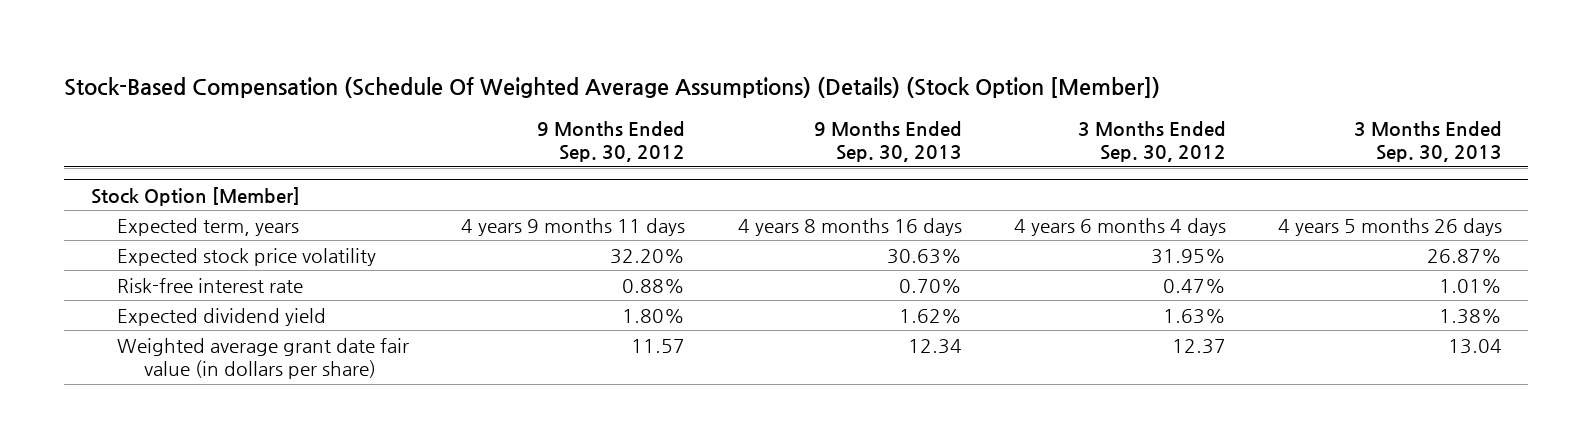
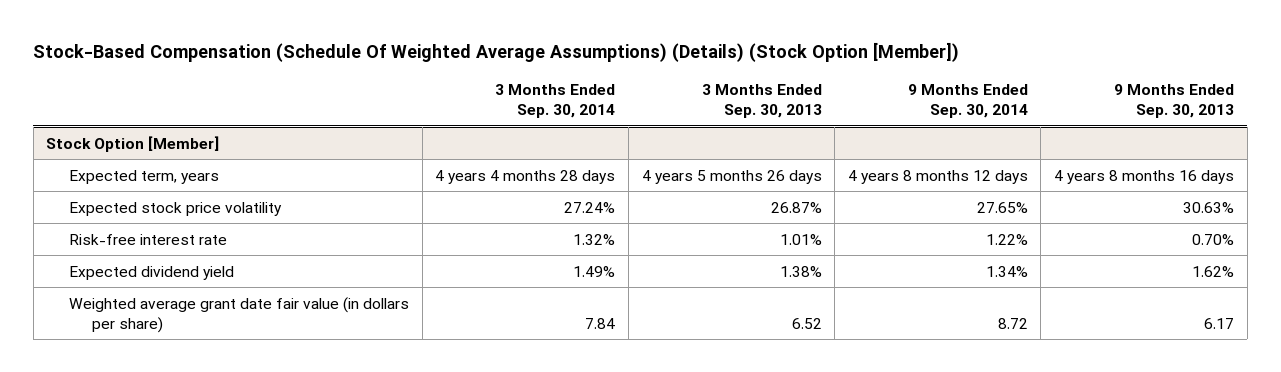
- | 9 Months Ended Sep. 30, 2012 | 9 Months Ended Sep. 30, 2013 | 3 Months Ended Sep. 30, 2012 | 3 Months Ended Sep. 30, 2013
+ | 3 Months Ended Sep. 30, 2014 | 3 Months Ended Sep. 30, 2013 | 9 Months Ended Sep. 30, 2014 | 9 Months Ended Sep. 30, 2013
@ Stock Option [Member]
- Weighted average grant date fair value (in dollars per share) | 11.57 | 12.34 | 12.37 | 13.04
+ Weighted average grant date fair value (in dollars per share) | 7.84 | 6.52 | 8.72 | 6.17

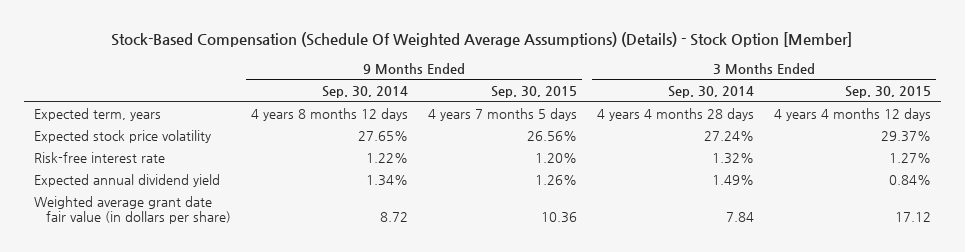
- Stock-Based Compensation (Schedule Of Weighted Average Assumptions) (Details) (Stock Option [Member])
+ Stock-Based Compensation (Schedule Of Weighted Average Assumptions) (Details) - Stock Option [Member]
- | 3 Months Ended Sep. 30, 2014 | 3 Months Ended Sep. 30, 2013 | 9 Months Ended Sep. 30, 2014 | 9 Months Ended Sep. 30, 2013
+ | 9 Months Ended Sep. 30, 2014 | 9 Months Ended Sep. 30, 2015 | 3 Months Ended Sep. 30, 2014 | 3 Months Ended Sep. 30, 2015
- Stock Option [Member]
- Expected dividend yield | 1.49% | 1.38% | 1.34% | 1.62%
+ Expected annual dividend yield | 1.34% | 1.26% | 1.49% | 0.84%

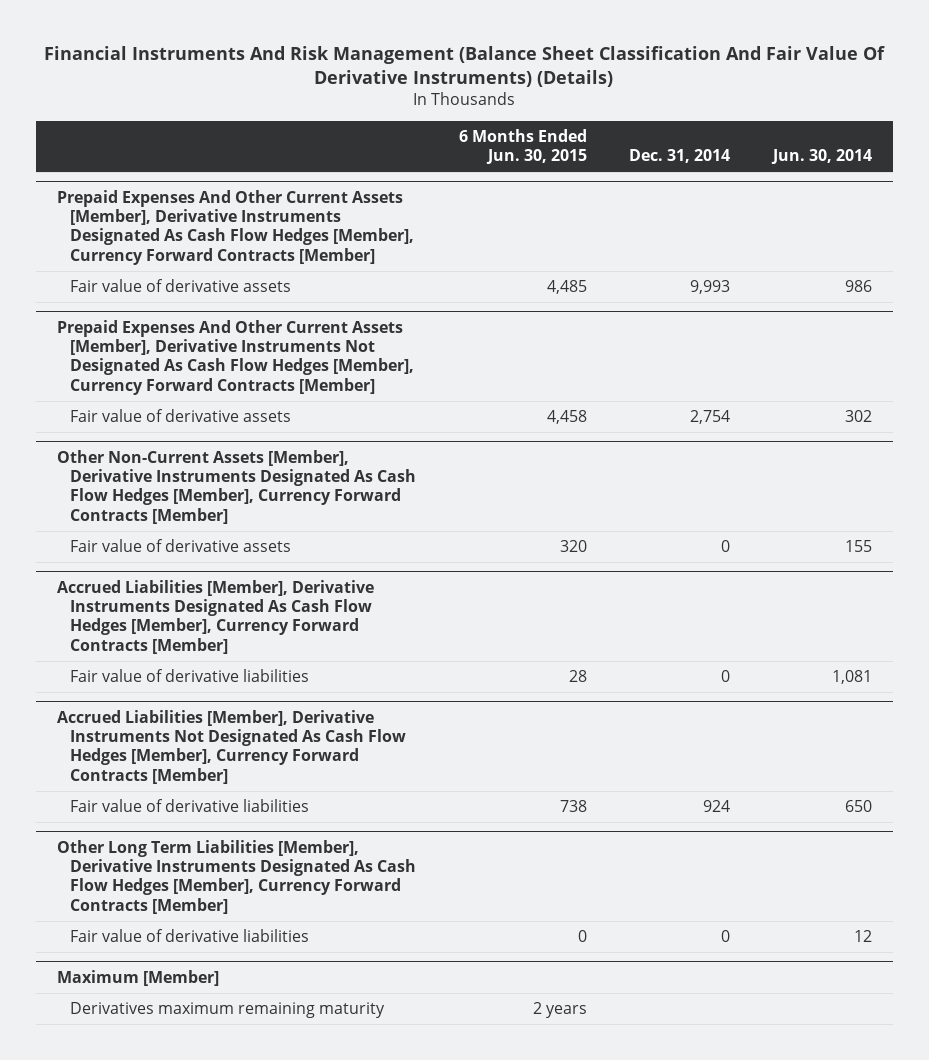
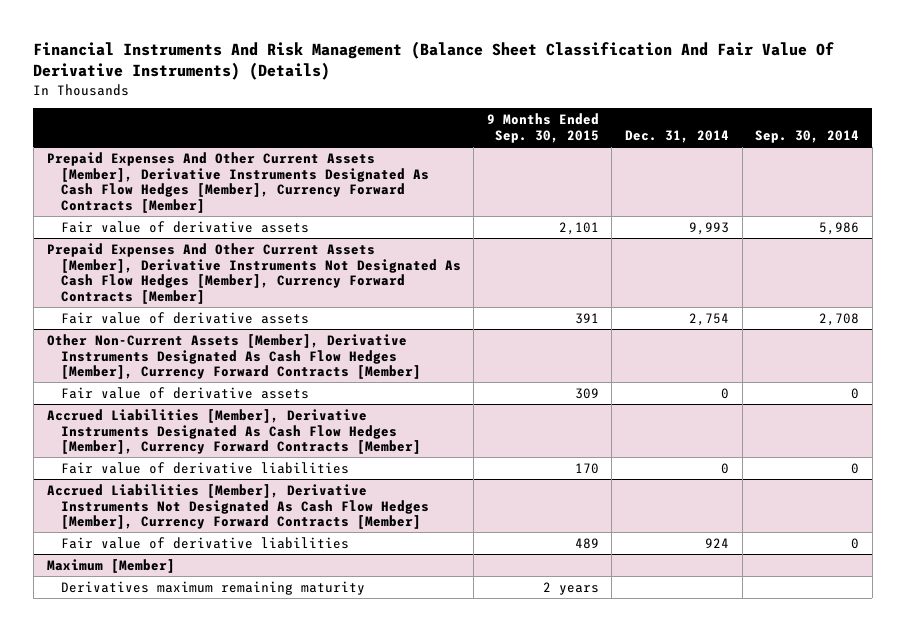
- | 6 Months Ended Jun. 30, 2015 | Dec. 31, 2014 | Jun. 30, 2014
+ | 9 Months Ended Sep. 30, 2015 | Dec. 31, 2014 | Sep. 30, 2014
- Other Long Term Liabilities [Member], Derivative Instruments Designated As Cash Flow Hedges [Member], Currency Forward Contracts [Member]
- Fair value of derivative liabilities | 0 | 0 | 12

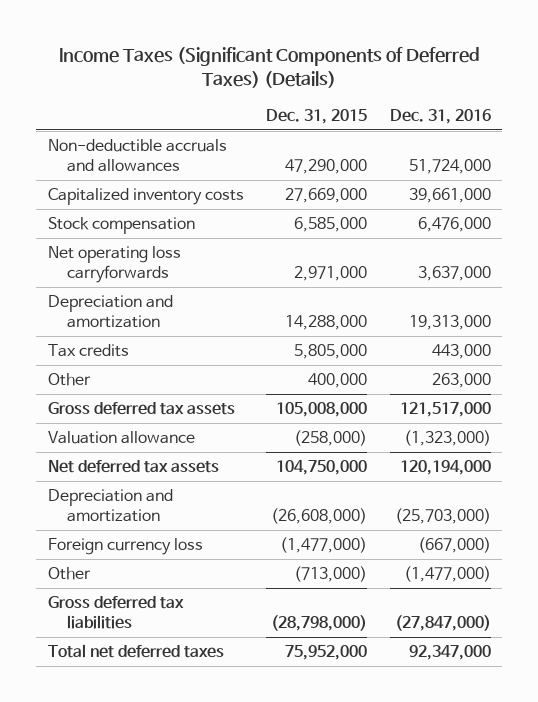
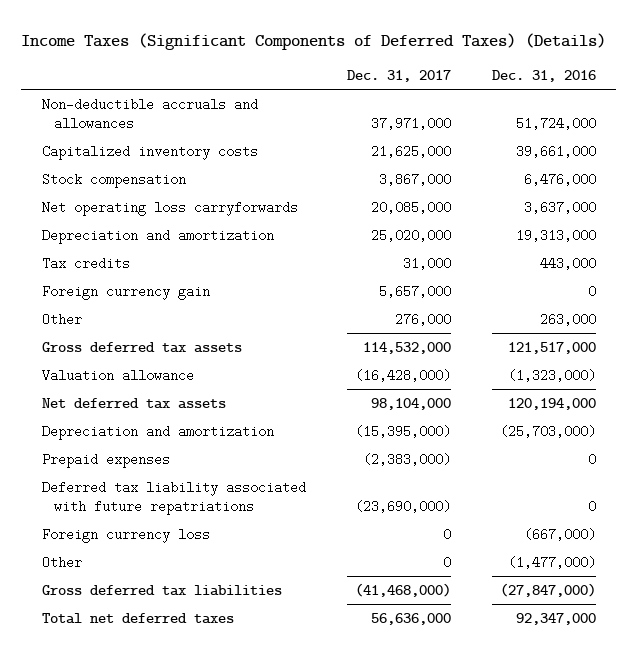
- | Dec. 31, 2015 | Dec. 31, 2016
+ | Dec. 31, 2017 | Dec. 31, 2016
+ Foreign currency gain | 5,657,000 | 0
+ Prepaid expenses | (2,383,000) | 0
+ Deferred tax liability associated with future repatriations | (23,690,000) | 0

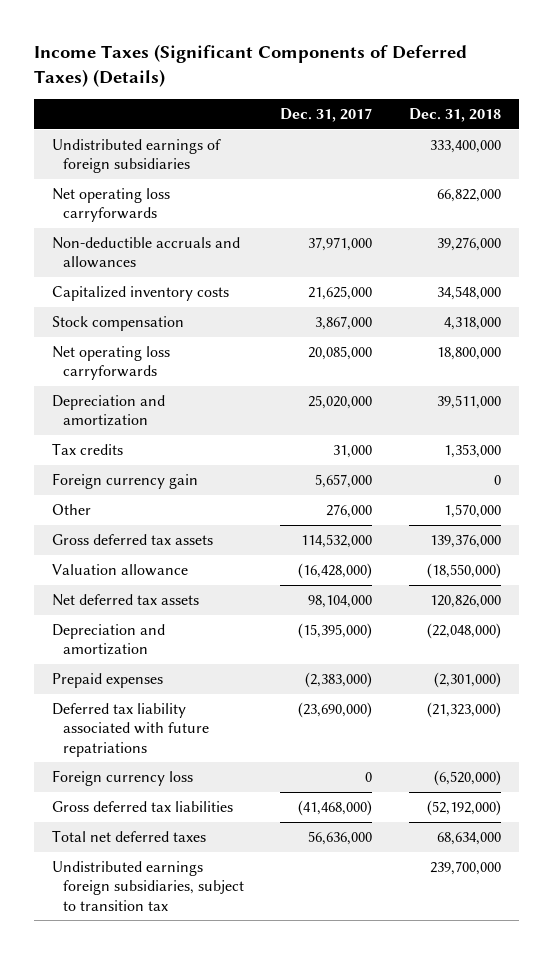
- | Dec. 31, 2017 | Dec. 31, 2016
+ | Dec. 31, 2017 | Dec. 31, 2018
+ Undistributed earnings of foreign subsidiaries | | 333,400,000
+ Net operating loss carryforwards | | 66,822,000
- Other | 0 | (1,477,000)
+ Undistributed earnings foreign subsidiaries, subject to transition tax | | 239,700,000

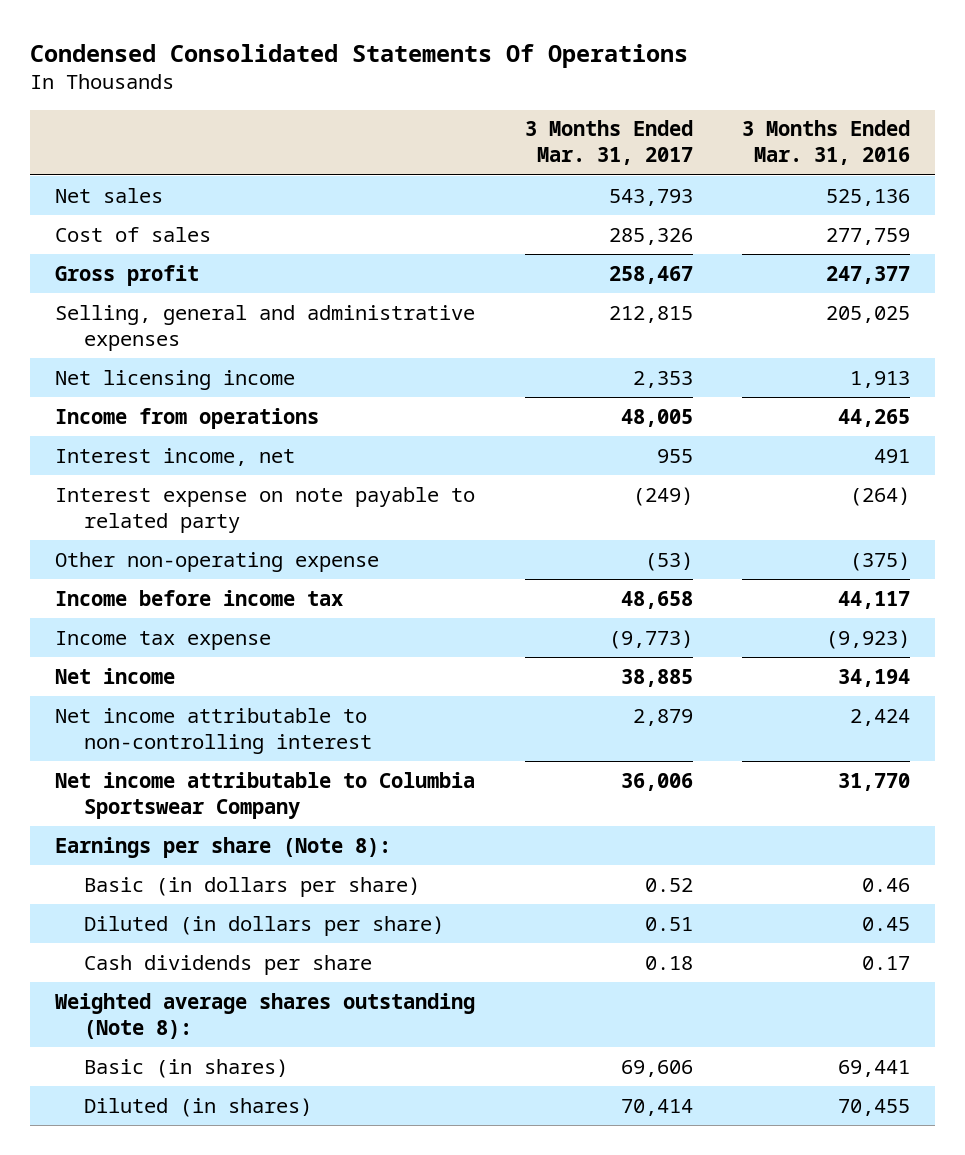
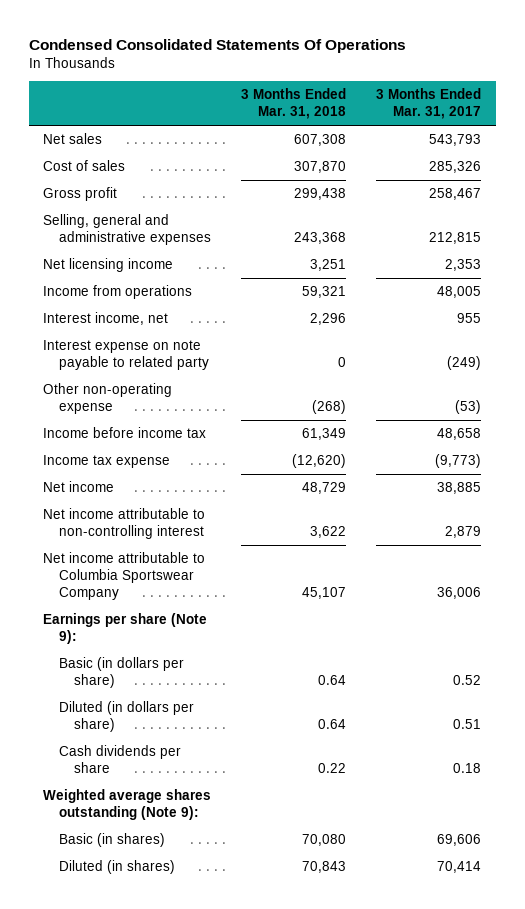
- | 3 Months Ended Mar. 31, 2017 | 3 Months Ended Mar. 31, 2016
+ | 3 Months Ended Mar. 31, 2018 | 3 Months Ended Mar. 31, 2017
- Earnings per share (Note 8):
+ Earnings per share (Note 9):
- Weighted average shares outstanding (Note 8):
+ Weighted average shares outstanding (Note 9):

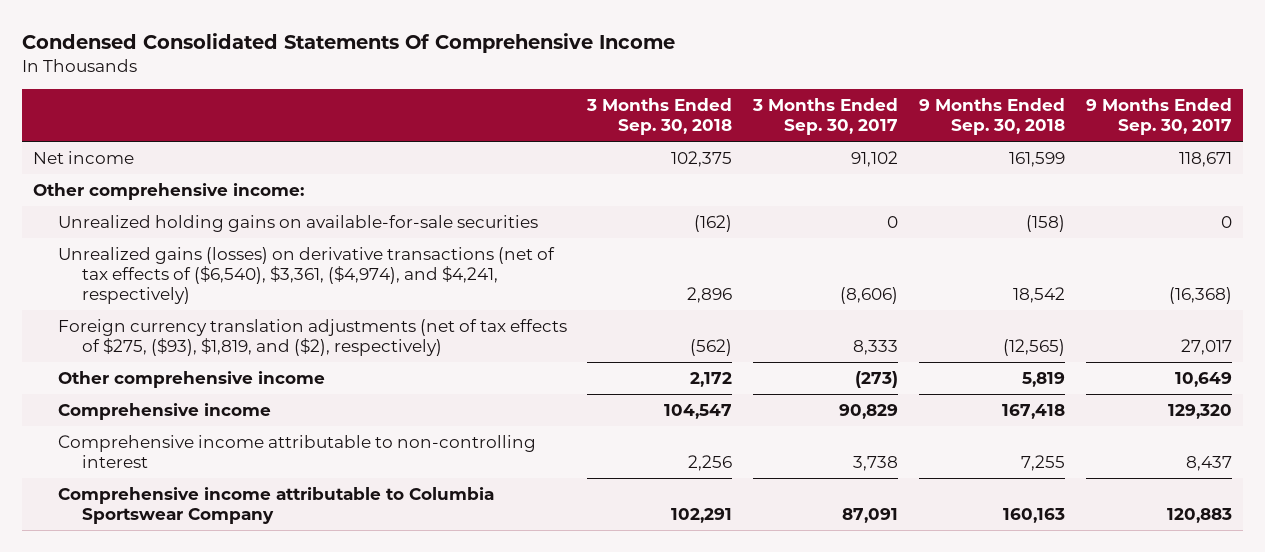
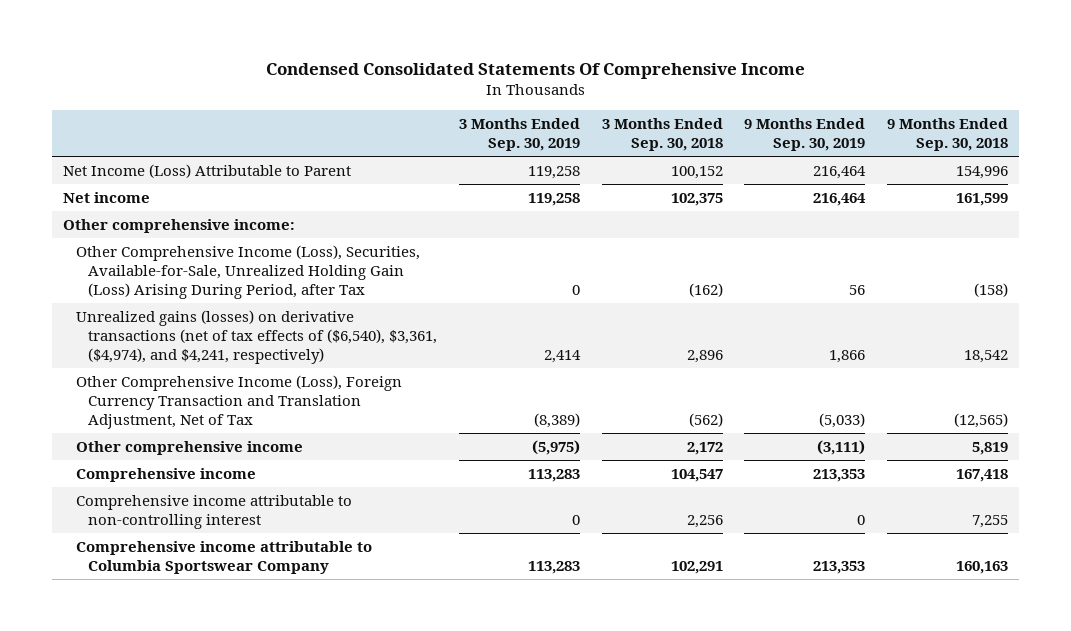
- | 3 Months Ended Sep. 30, 2018 | 3 Months Ended Sep. 30, 2017 | 9 Months Ended Sep. 30, 2018 | 9 Months Ended Sep. 30, 2017
+ | 3 Months Ended Sep. 30, 2019 | 3 Months Ended Sep. 30, 2018 | 9 Months Ended Sep. 30, 2019 | 9 Months Ended Sep. 30, 2018
+ Net Income (Loss) Attributable to Parent | 119,258 | 100,152 | 216,464 | 154,996
- Unrealized holding gains on available-for-sale securities | (162) | 0 | (158) | 0
+ Other Comprehensive Income (Loss), Securities, Available-for-Sale, Unrealized Holding Gain (Loss) Arising During Period, after Tax | 0 | (162) | 56 | (158)
- Foreign currency translation adjustments (net of tax effects of $275, ($93), $1,819, and ($2), respectively) | (562) | 8,333 | (12,565) | 27,017
+ Other Comprehensive Income (Loss), Foreign Currency Transaction and Translation Adjustment, Net of Tax | (8,389) | (562) | (5,033) | (12,565)

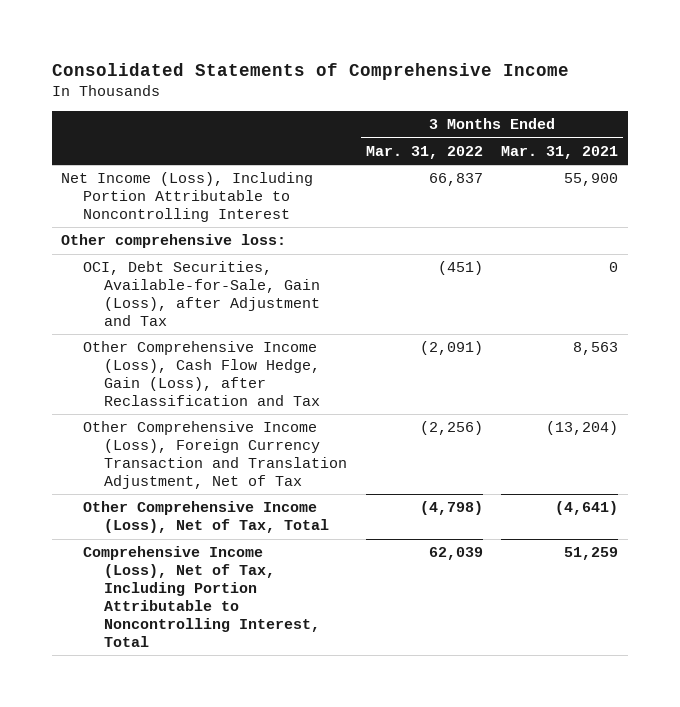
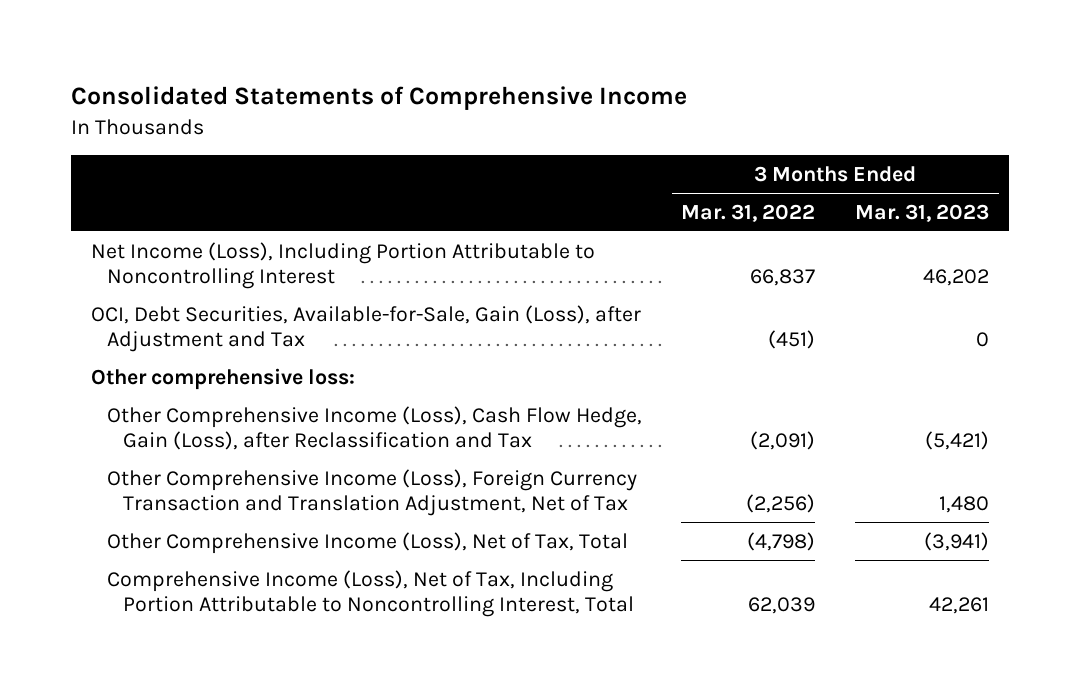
- | 3 Months Ended Mar. 31, 2022 | 3 Months Ended Mar. 31, 2021
+ | 3 Months Ended Mar. 31, 2022 | 3 Months Ended Mar. 31, 2023
moved down: Other comprehensive loss:

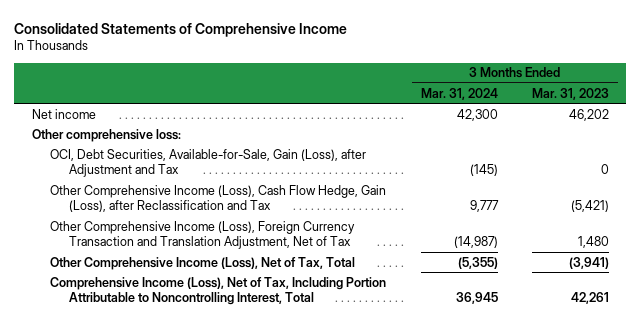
- | 3 Months Ended Mar. 31, 2022 | 3 Months Ended Mar. 31, 2023
+ | 3 Months Ended Mar. 31, 2024 | 3 Months Ended Mar. 31, 2023
- Net Income (Loss), Including Portion Attributable to Noncontrolling Interest | 66,837 | 46,202
+ Net income | 42,300 | 46,202
moved down: OCI, Debt Securities, Available-for-Sale, Gain (Loss), after Adjustment and Tax | (145) | 0

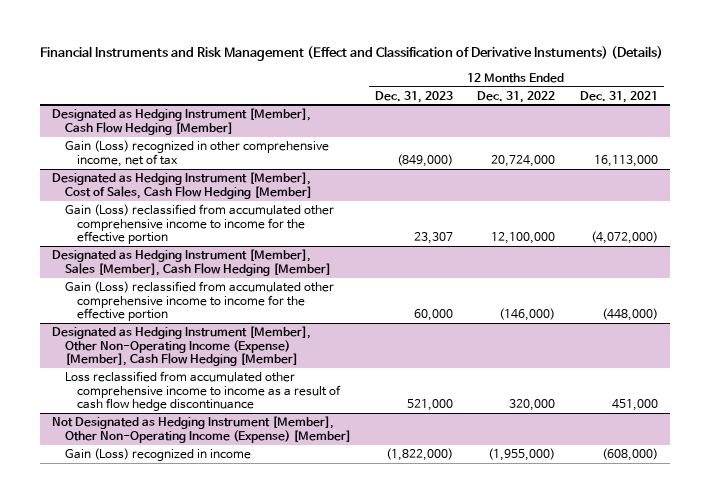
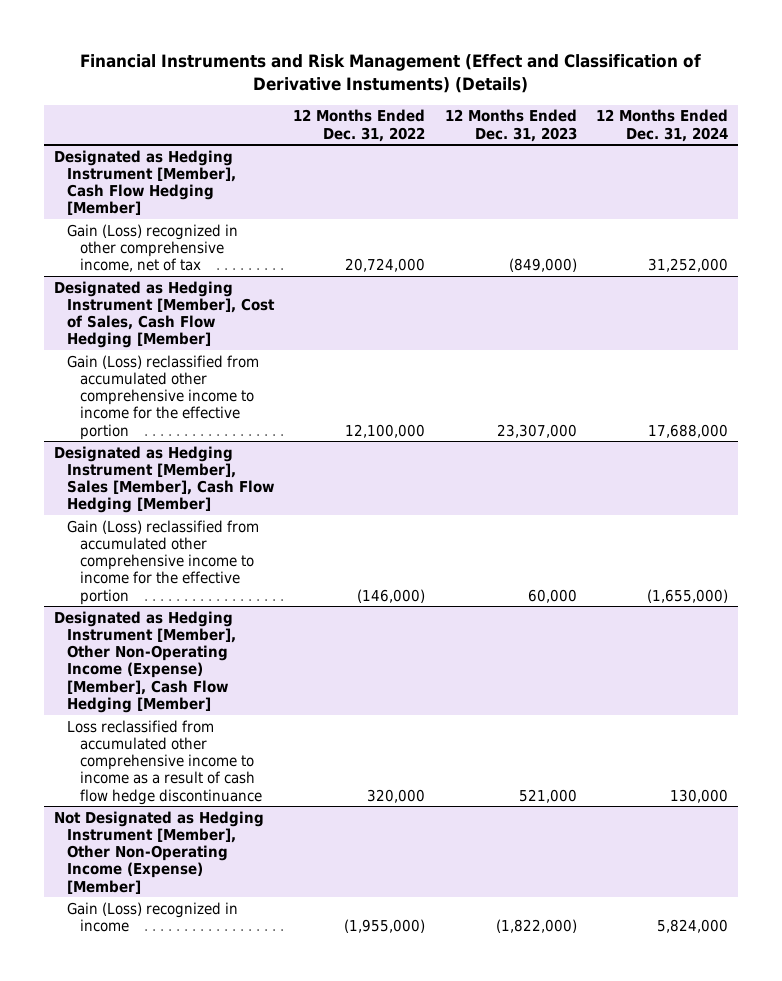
- | 12 Months Ended Dec. 31, 2023 | 12 Months Ended Dec. 31, 2022 | 12 Months Ended Dec. 31, 2021
+ | 12 Months Ended Dec. 31, 2022 | 12 Months Ended Dec. 31, 2023 | 12 Months Ended Dec. 31, 2024
@ Designated as Hedging Instrument [Member], Cost of Sales, Cash Flow Hedging [Member]
- Gain (Loss) reclassified from accumulated other comprehensive income to income for the effective portion | 23,307 | 12,100,000 | (4,072,000)
+ Gain (Loss) reclassified from accumulated other comprehensive income to income for the effective portion | 12,100,000 | 23,307,000 | 17,688,000

